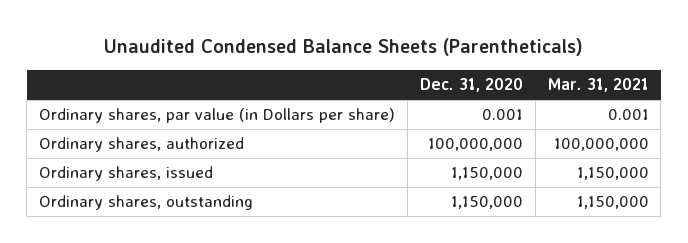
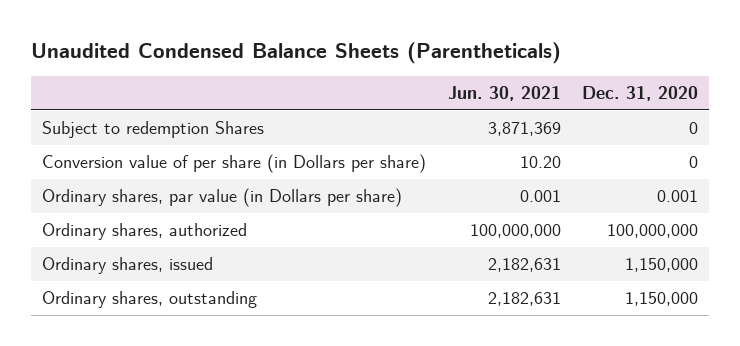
- | Dec. 31, 2020 | Mar. 31, 2021
+ | Jun. 30, 2021 | Dec. 31, 2020
+ Subject to redemption Shares | 3,871,369 | 0
+ Conversion value of per share (in Dollars per share) | 10.20 | 0

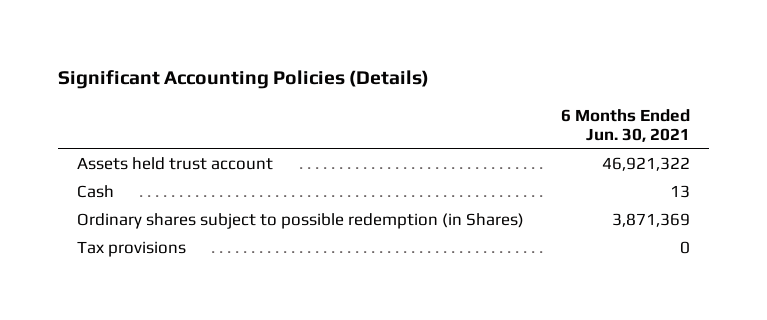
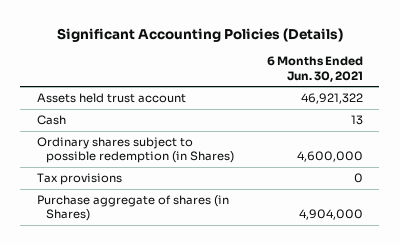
- Ordinary shares subject to possible redemption (in Shares) | 3,871,369
+ Ordinary shares subject to possible redemption (in Shares) | 4,600,000
+ Purchase aggregate of shares (in Shares) | 4,904,000

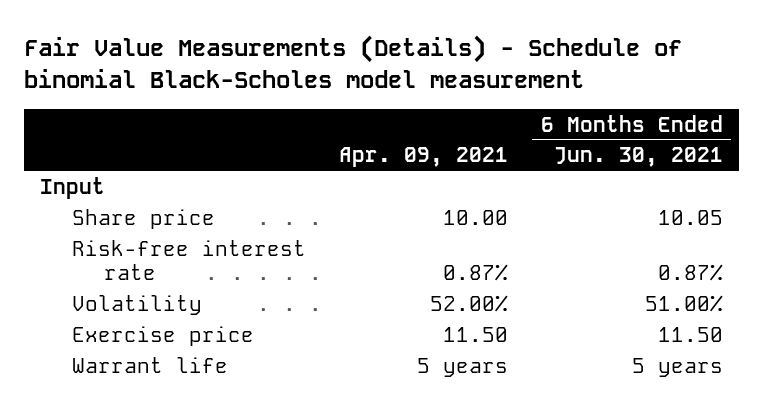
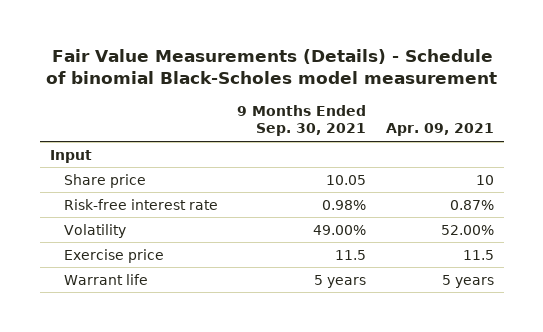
- | Apr. 09, 2021 | 6 Months Ended Jun. 30, 2021
+ | 9 Months Ended Sep. 30, 2021 | Apr. 09, 2021
- Share price | 10.00 | 10.05
+ Share price | 10.05 | 10
- Exercise price | 11.50 | 11.50
+ Exercise price | 11.5 | 11.5

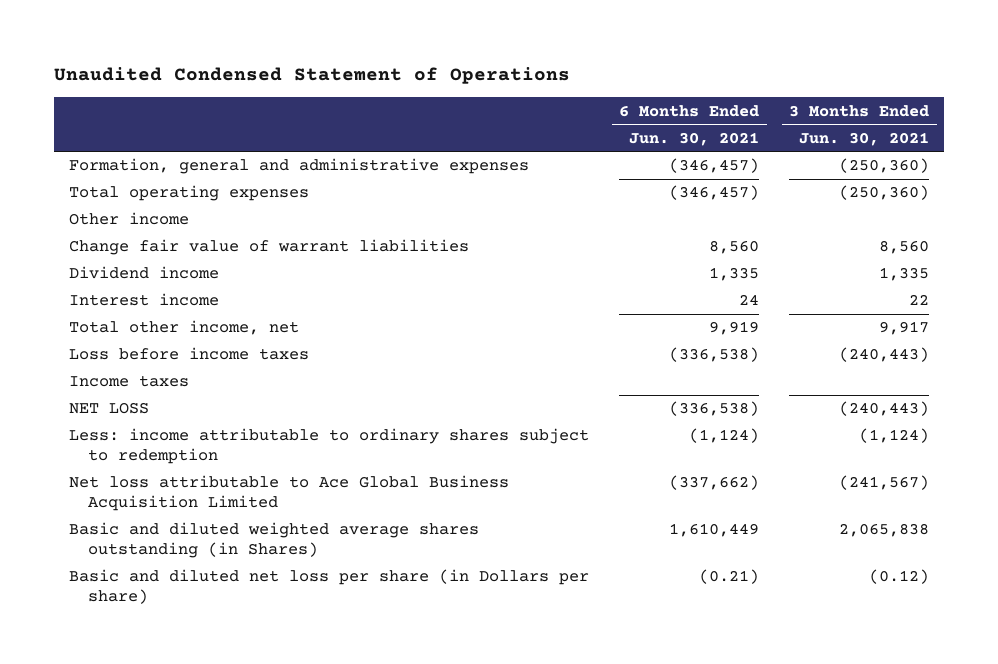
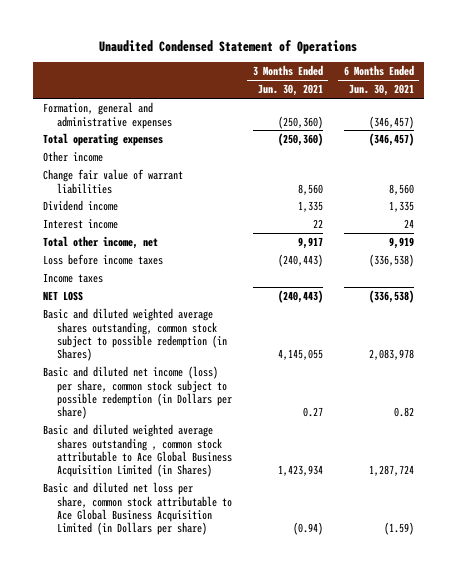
- | 6 Months Ended Jun. 30, 2021 | 3 Months Ended Jun. 30, 2021
+ | 3 Months Ended Jun. 30, 2021 | 6 Months Ended Jun. 30, 2021
- Less: income attributable to ordinary shares subject to redemption | (1,124) | (1,124)
- Net loss attributable to Ace Global Business Acquisition Limited | (337,662) | (241,567)
- Basic and diluted weighted average shares outstanding (in Shares) | 1,610,449 | 2,065,838
- Basic and diluted net loss per share (in Dollars per share) | (0.21) | (0.12)
+ Basic and diluted weighted average shares outstanding, common stock subject to possible redemption (in Shares) | 4,145,055 | 2,083,978
+ Basic and diluted net income (loss) per share, common stock subject to possible redemption (in Dollars per share) | 0.27 | 0.82
+ Basic and diluted weighted average shares outstanding , common stock attributable to Ace Global Business Acquisition Limited (in Shares) | 1,423,934 | 1,287,724
+ Basic and diluted net loss per share, common stock attributable to Ace Global Business Acquisition Limited (in Dollars per share) | (0.94) | (1.59)

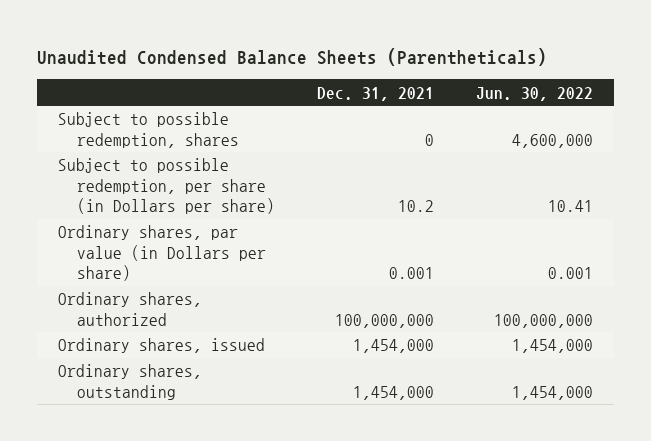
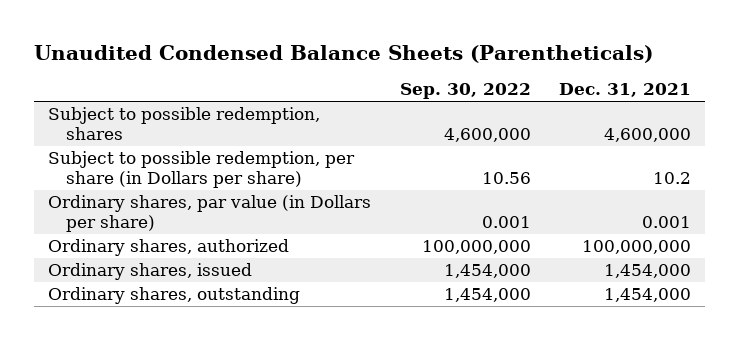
- | Dec. 31, 2021 | Jun. 30, 2022
+ | Sep. 30, 2022 | Dec. 31, 2021
- Subject to possible redemption, shares | 0 | 4,600,000
+ Subject to possible redemption, shares | 4,600,000 | 4,600,000

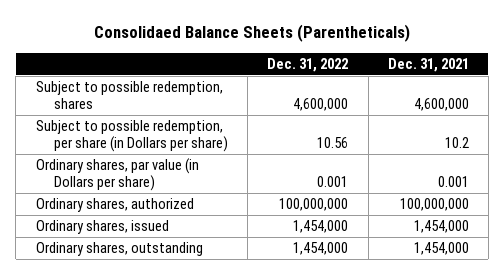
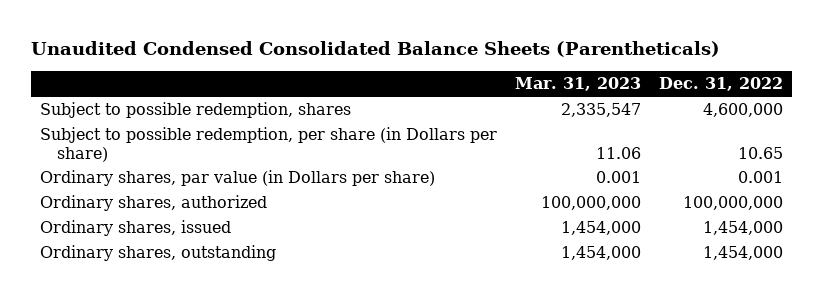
- Consolidaed Balance Sheets (Parentheticals)
+ Unaudited Condensed Consolidated Balance Sheets (Parentheticals)
- | Dec. 31, 2022 | Dec. 31, 2021
+ | Mar. 31, 2023 | Dec. 31, 2022
- Subject to possible redemption, per share (in Dollars per share) | 10.56 | 10.2
+ Subject to possible redemption, per share (in Dollars per share) | 11.06 | 10.65

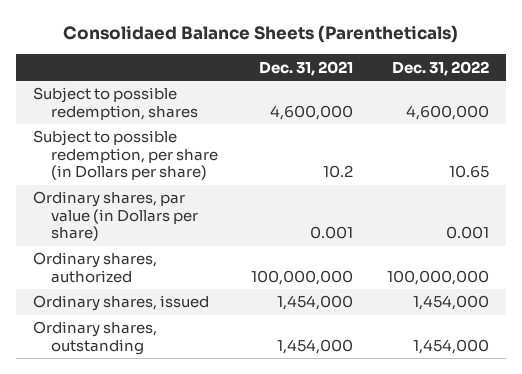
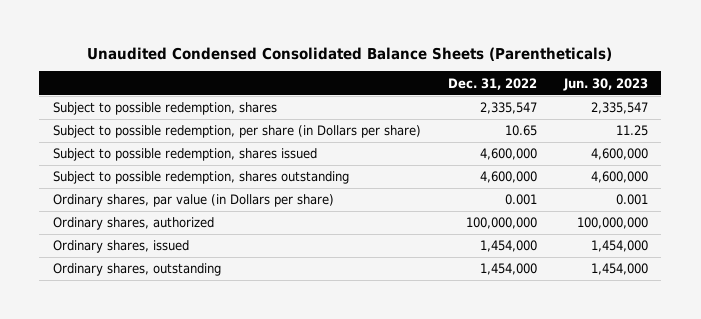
- Consolidaed Balance Sheets (Parentheticals)
+ Unaudited Condensed Consolidated Balance Sheets (Parentheticals)
- | Dec. 31, 2021 | Dec. 31, 2022
+ | Dec. 31, 2022 | Jun. 30, 2023
- Subject to possible redemption, shares | 4,600,000 | 4,600,000
+ Subject to possible redemption, shares | 2,335,547 | 2,335,547
+ Subject to possible redemption, shares issued | 4,600,000 | 4,600,000
+ Subject to possible redemption, shares outstanding | 4,600,000 | 4,600,000

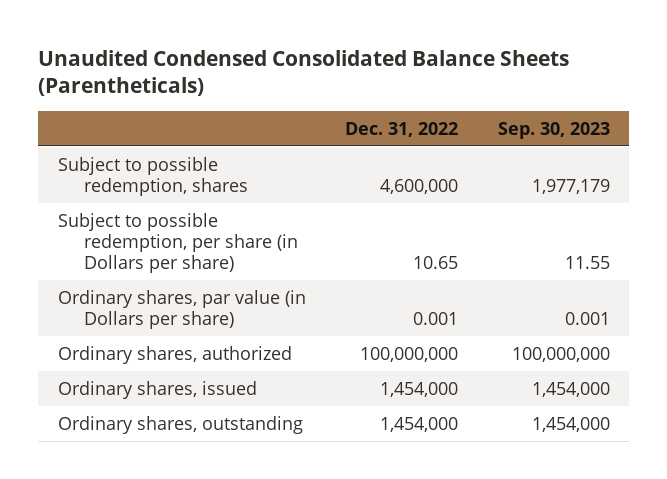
- | Dec. 31, 2022 | Jun. 30, 2023
+ | Dec. 31, 2022 | Sep. 30, 2023
- Subject to possible redemption, shares | 2,335,547 | 2,335,547
+ Subject to possible redemption, shares | 4,600,000 | 1,977,179
- Subject to possible redemption, shares issued | 4,600,000 | 4,600,000
- Subject to possible redemption, shares outstanding | 4,600,000 | 4,600,000

